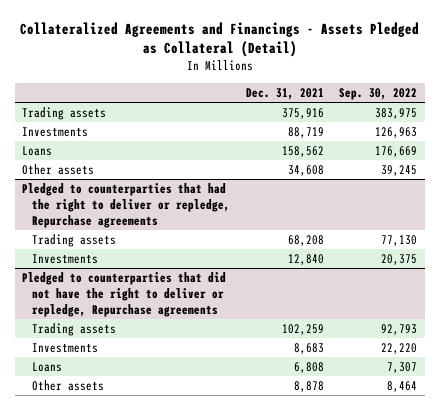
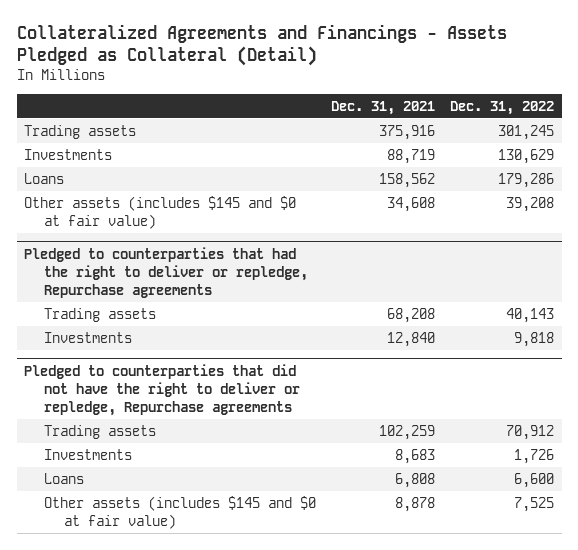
- | Dec. 31, 2021 | Sep. 30, 2022
+ | Dec. 31, 2021 | Dec. 31, 2022
- Other assets | 34,608 | 39,245
+ Other assets (includes $145 and $0 at fair value) | 34,608 | 39,208
@ Pledged to counterparties that did not have the right to deliver or repledge, Repurchase agreements
- Other assets | 8,878 | 8,464
+ Other assets (includes $145 and $0 at fair value) | 8,878 | 7,525

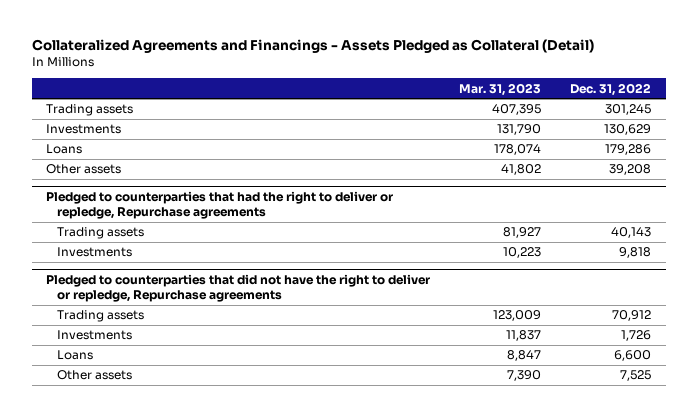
- | Dec. 31, 2021 | Dec. 31, 2022
+ | Mar. 31, 2023 | Dec. 31, 2022
- Other assets (includes $145 and $0 at fair value) | 34,608 | 39,208
+ Other assets | 41,802 | 39,208
@ Pledged to counterparties that did not have the right to deliver or repledge, Repurchase agreements
- Other assets (includes $145 and $0 at fair value) | 8,878 | 7,525
+ Other assets | 7,390 | 7,525

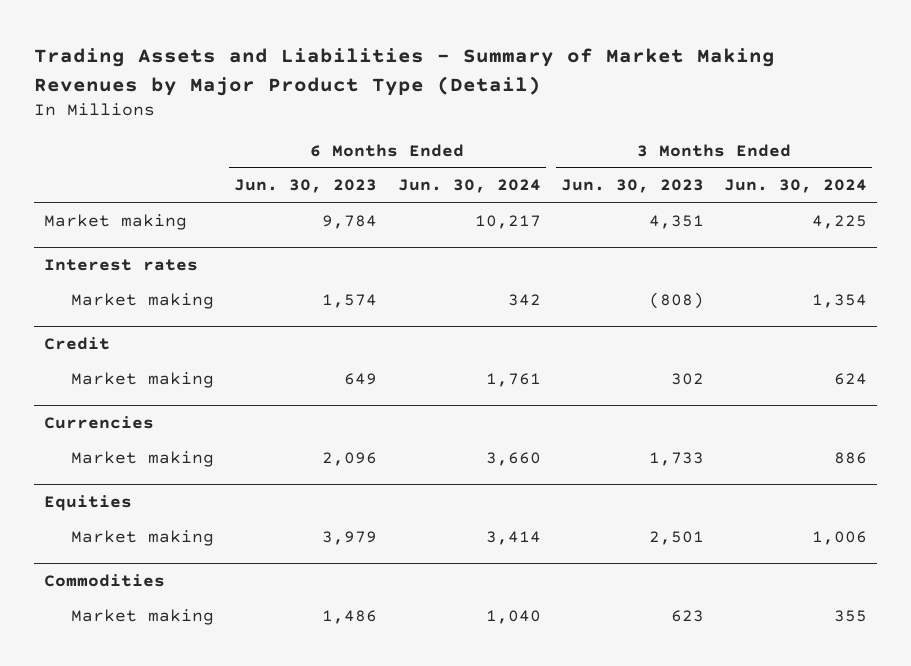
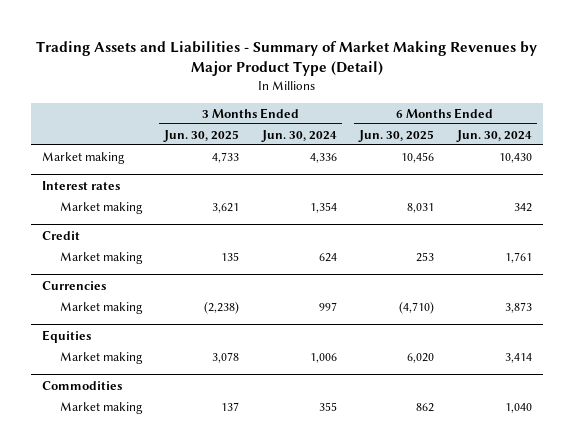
- | 6 Months Ended Jun. 30, 2023 | 6 Months Ended Jun. 30, 2024 | 3 Months Ended Jun. 30, 2023 | 3 Months Ended Jun. 30, 2024
+ | 3 Months Ended Jun. 30, 2025 | 3 Months Ended Jun. 30, 2024 | 6 Months Ended Jun. 30, 2025 | 6 Months Ended Jun. 30, 2024
- Market making | 9,784 | 10,217 | 4,351 | 4,225
+ Market making | 4,733 | 4,336 | 10,456 | 10,430
@ Currencies
- Market making | 2,096 | 3,660 | 1,733 | 886
+ Market making | (2,238) | 997 | (4,710) | 3,873

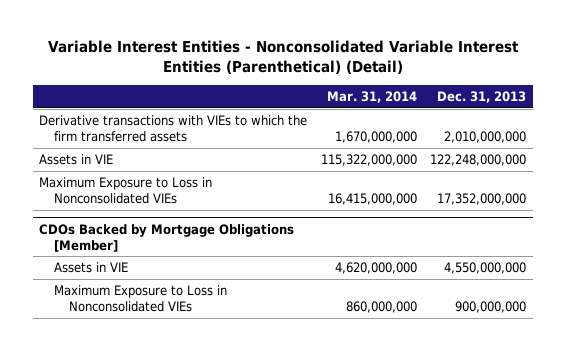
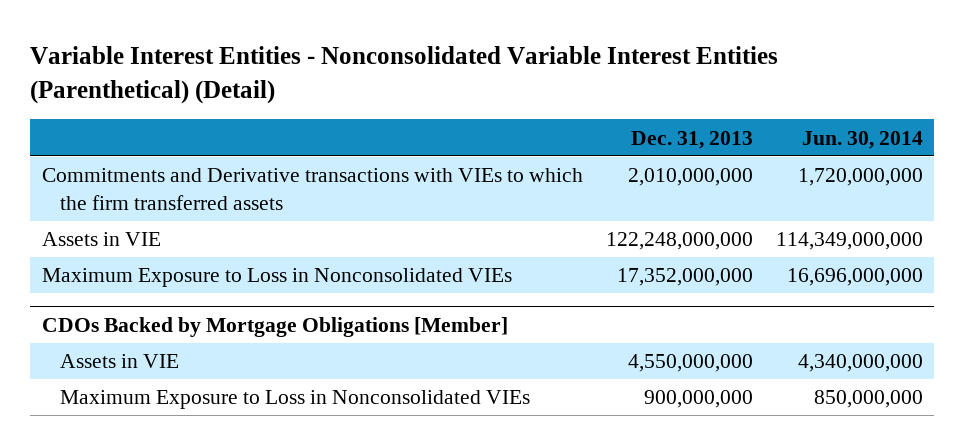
- | Mar. 31, 2014 | Dec. 31, 2013
+ | Dec. 31, 2013 | Jun. 30, 2014
- Derivative transactions with VIEs to which the firm transferred assets | 1,670,000,000 | 2,010,000,000
+ Commitments and Derivative transactions with VIEs to which the firm transferred assets | 2,010,000,000 | 1,720,000,000

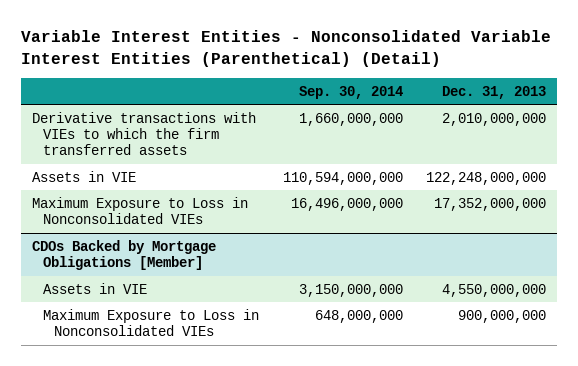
- | Dec. 31, 2013 | Jun. 30, 2014
+ | Sep. 30, 2014 | Dec. 31, 2013
- Commitments and Derivative transactions with VIEs to which the firm transferred assets | 2,010,000,000 | 1,720,000,000
+ Derivative transactions with VIEs to which the firm transferred assets | 1,660,000,000 | 2,010,000,000

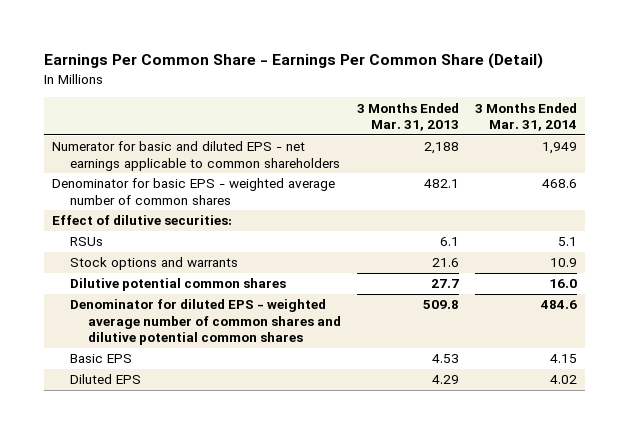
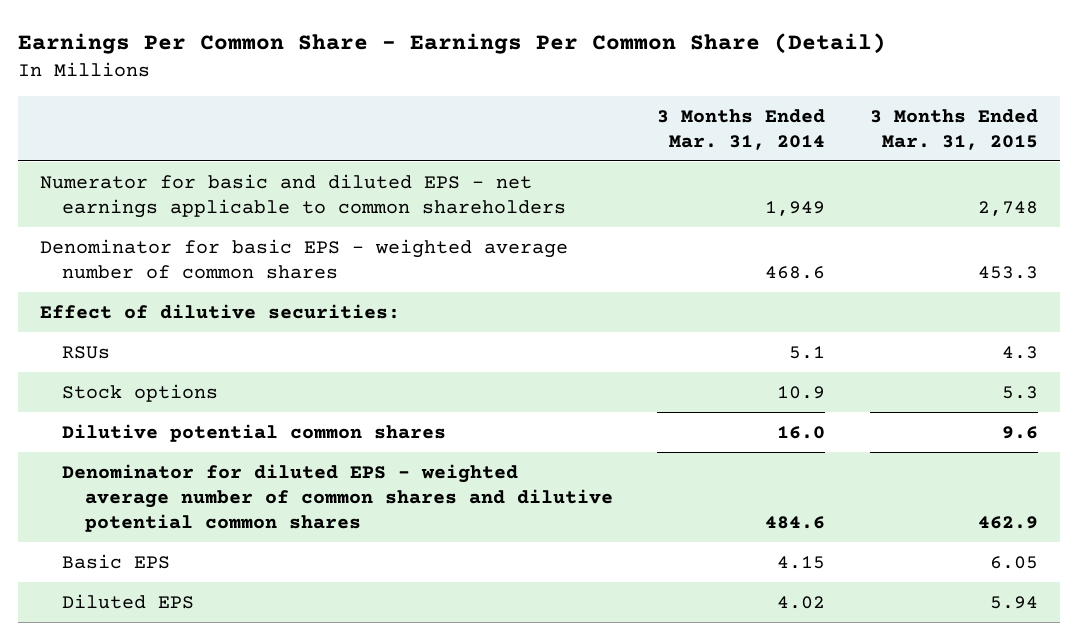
- | 3 Months Ended Mar. 31, 2013 | 3 Months Ended Mar. 31, 2014
+ | 3 Months Ended Mar. 31, 2014 | 3 Months Ended Mar. 31, 2015
- Stock options and warrants | 21.6 | 10.9
+ Stock options | 10.9 | 5.3

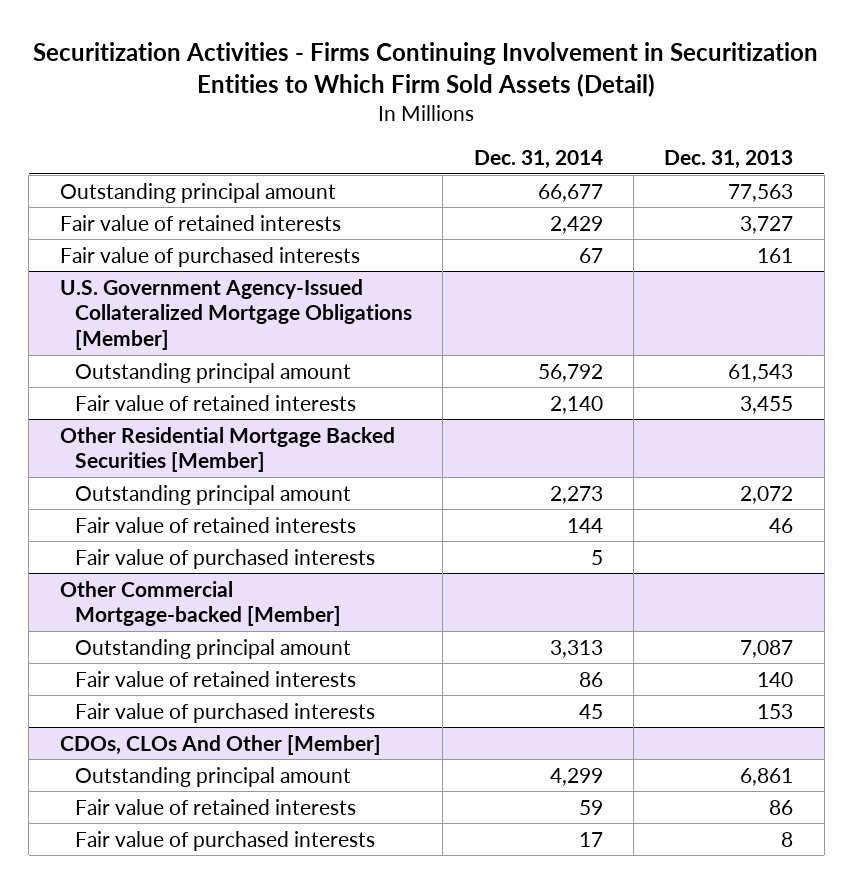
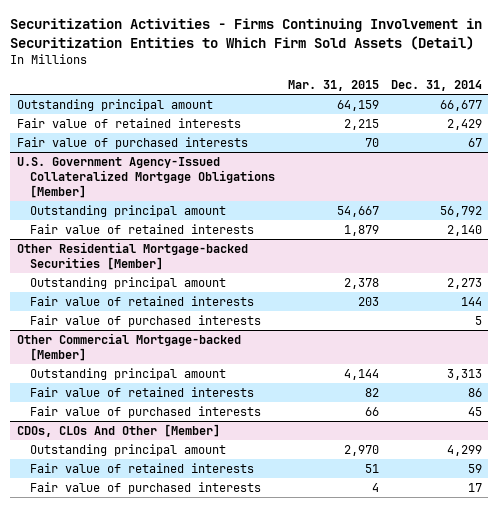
- | Dec. 31, 2014 | Dec. 31, 2013
+ | Mar. 31, 2015 | Dec. 31, 2014
- Other Residential Mortgage Backed Securities [Member]
+ Other Residential Mortgage-backed Securities [Member]

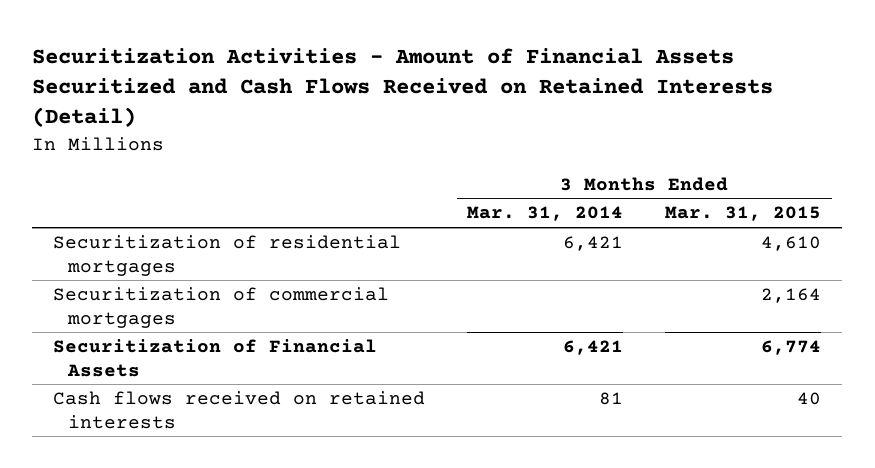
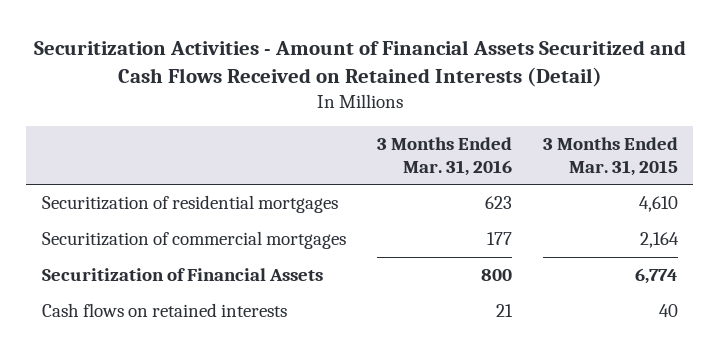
- | 3 Months Ended Mar. 31, 2014 | 3 Months Ended Mar. 31, 2015
+ | 3 Months Ended Mar. 31, 2016 | 3 Months Ended Mar. 31, 2015
- Cash flows received on retained interests | 81 | 40
+ Cash flows on retained interests | 21 | 40

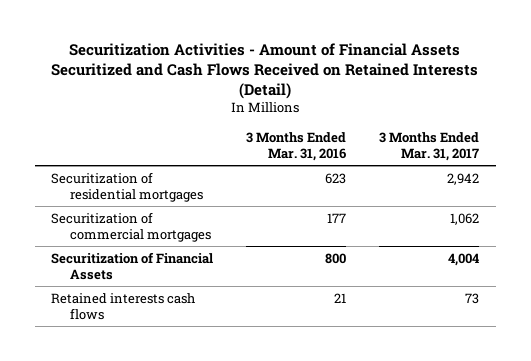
- | 3 Months Ended Mar. 31, 2016 | 3 Months Ended Mar. 31, 2015
+ | 3 Months Ended Mar. 31, 2016 | 3 Months Ended Mar. 31, 2017
- Cash flows on retained interests | 21 | 40
+ Retained interests cash flows | 21 | 73

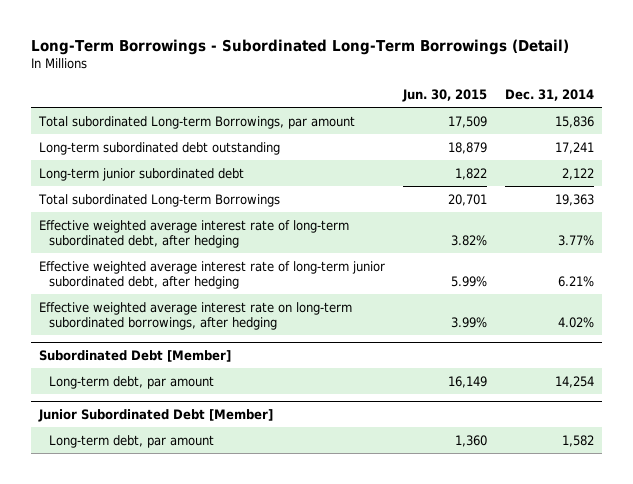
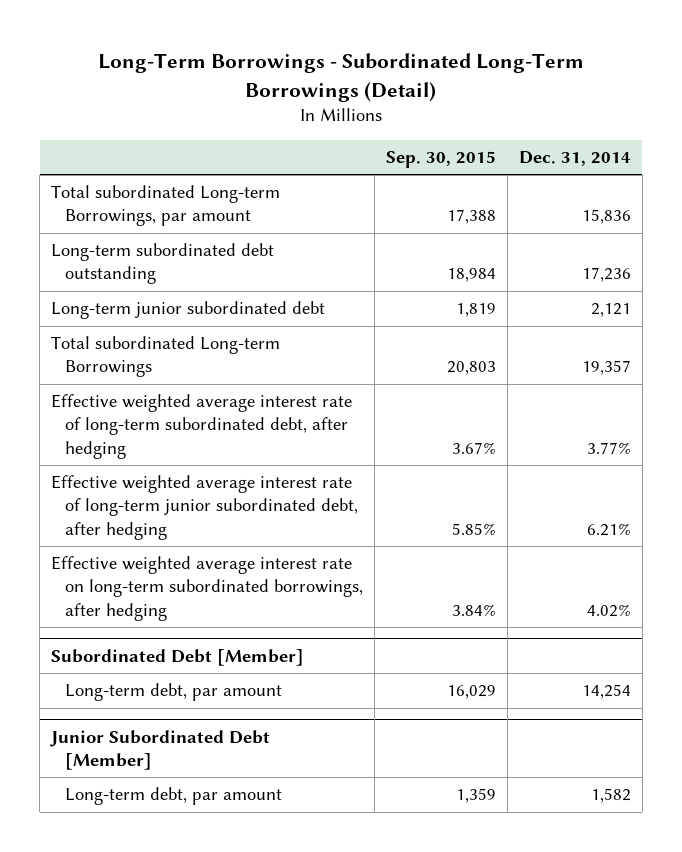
- | Jun. 30, 2015 | Dec. 31, 2014
+ | Sep. 30, 2015 | Dec. 31, 2014
- Long-term subordinated debt outstanding | 18,879 | 17,241
- Long-term junior subordinated debt | 1,822 | 2,122
- Total subordinated Long-term Borrowings | 20,701 | 19,363
+ Long-term subordinated debt outstanding | 18,984 | 17,236
+ Long-term junior subordinated debt | 1,819 | 2,121
+ Total subordinated Long-term Borrowings | 20,803 | 19,357

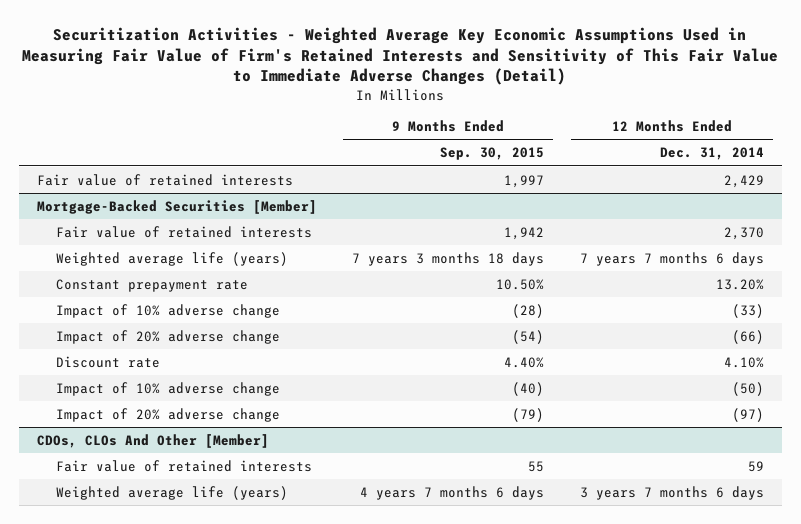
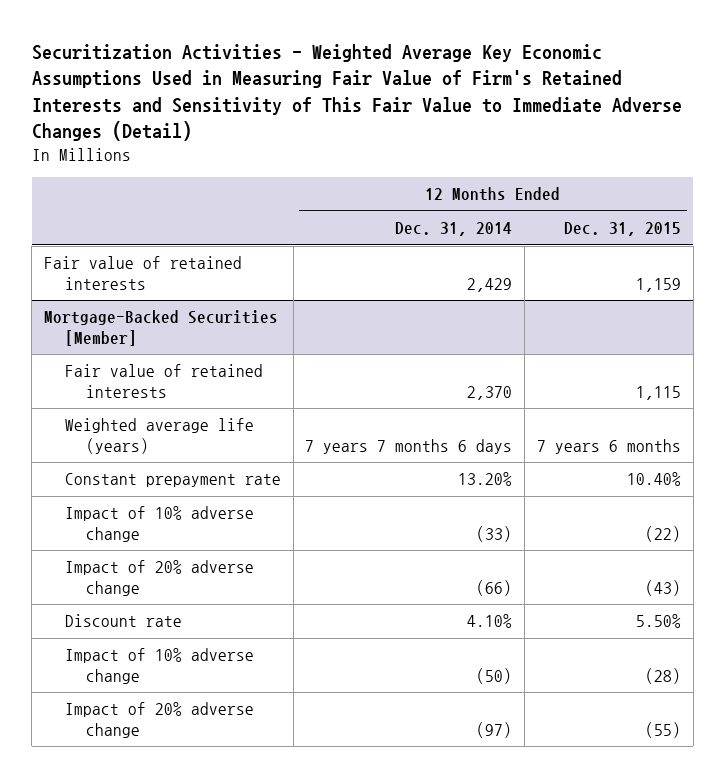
- | 9 Months Ended Sep. 30, 2015 | 12 Months Ended Dec. 31, 2014
+ | 12 Months Ended Dec. 31, 2014 | 12 Months Ended Dec. 31, 2015
- CDOs, CLOs And Other [Member]
- Fair value of retained interests | 55 | 59
- Weighted average life (years) | 4 years 7 months 6 days | 3 years 7 months 6 days

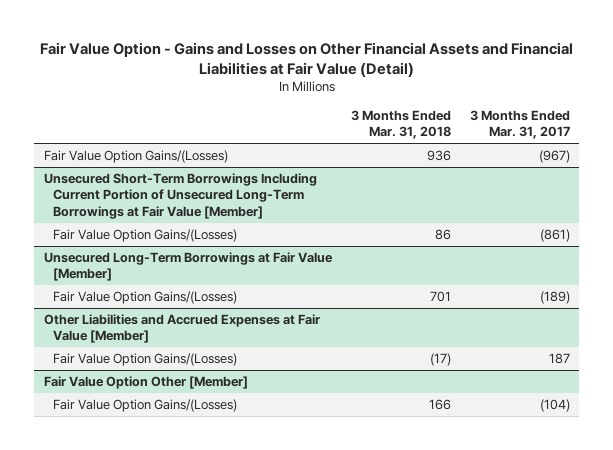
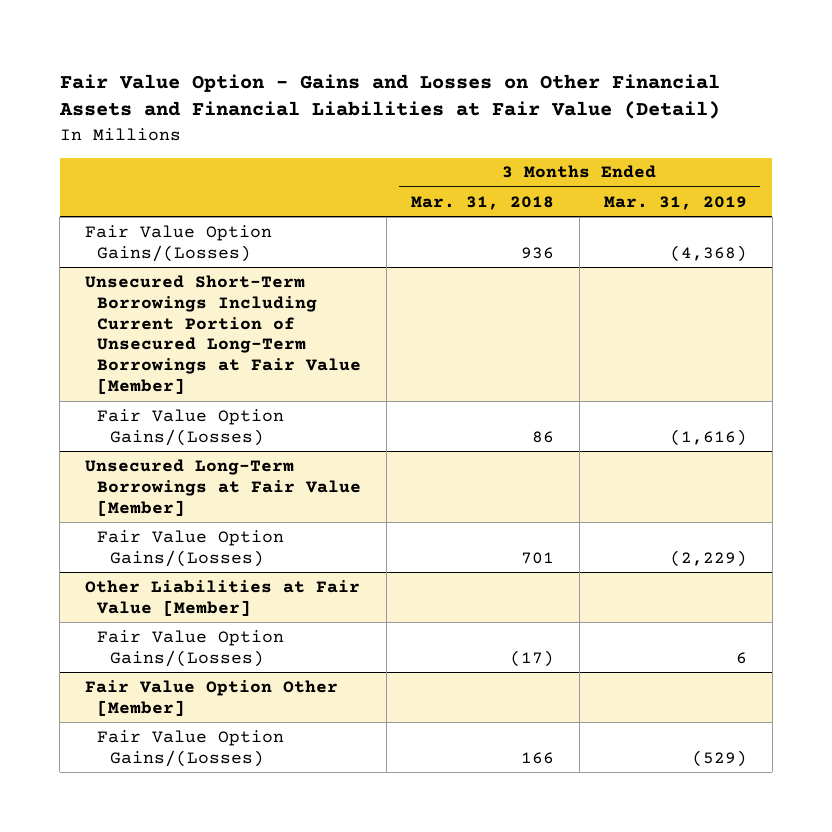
- | 3 Months Ended Mar. 31, 2018 | 3 Months Ended Mar. 31, 2017
+ | 3 Months Ended Mar. 31, 2018 | 3 Months Ended Mar. 31, 2019
- Other Liabilities and Accrued Expenses at Fair Value [Member]
+ Other Liabilities at Fair Value [Member]

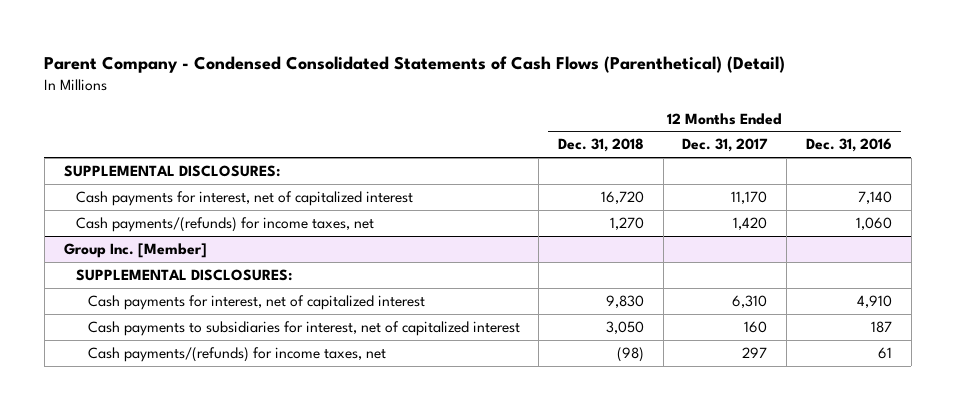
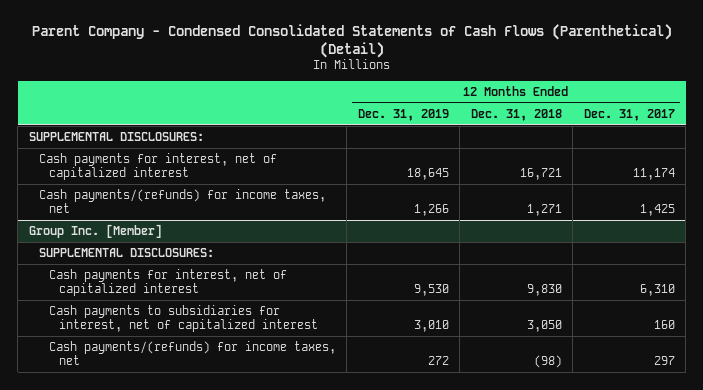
- | 12 Months Ended Dec. 31, 2018 | 12 Months Ended Dec. 31, 2017 | 12 Months Ended Dec. 31, 2016
+ | 12 Months Ended Dec. 31, 2019 | 12 Months Ended Dec. 31, 2018 | 12 Months Ended Dec. 31, 2017
- Cash payments for interest, net of capitalized interest | 16,720 | 11,170 | 7,140
- Cash payments/(refunds) for income taxes, net | 1,270 | 1,420 | 1,060
+ Cash payments for interest, net of capitalized interest | 18,645 | 16,721 | 11,174
+ Cash payments/(refunds) for income taxes, net | 1,266 | 1,271 | 1,425

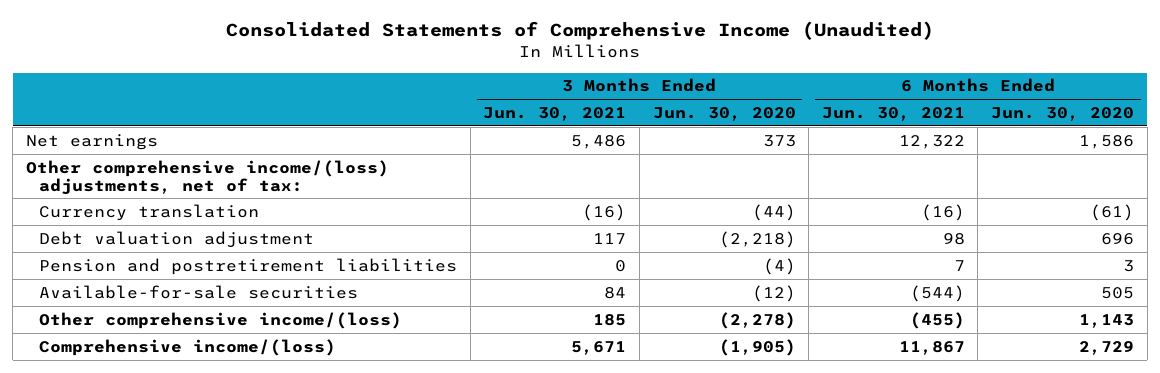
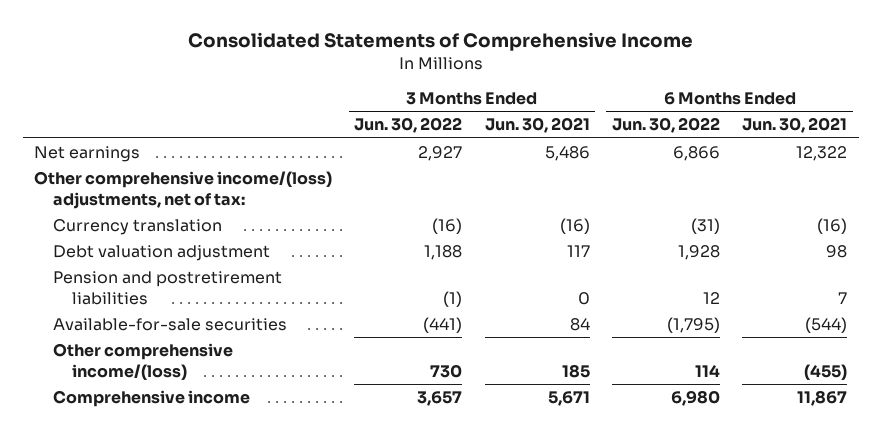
- Consolidated Statements of Comprehensive Income (Unaudited)
+ Consolidated Statements of Comprehensive Income
- | 3 Months Ended Jun. 30, 2021 | 3 Months Ended Jun. 30, 2020 | 6 Months Ended Jun. 30, 2021 | 6 Months Ended Jun. 30, 2020
+ | 3 Months Ended Jun. 30, 2022 | 3 Months Ended Jun. 30, 2021 | 6 Months Ended Jun. 30, 2022 | 6 Months Ended Jun. 30, 2021
- Comprehensive income/(loss) | 5,671 | (1,905) | 11,867 | 2,729
+ Comprehensive income | 3,657 | 5,671 | 6,980 | 11,867

